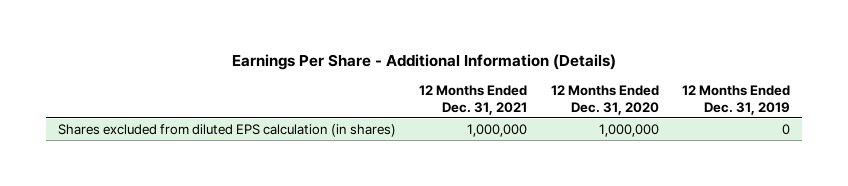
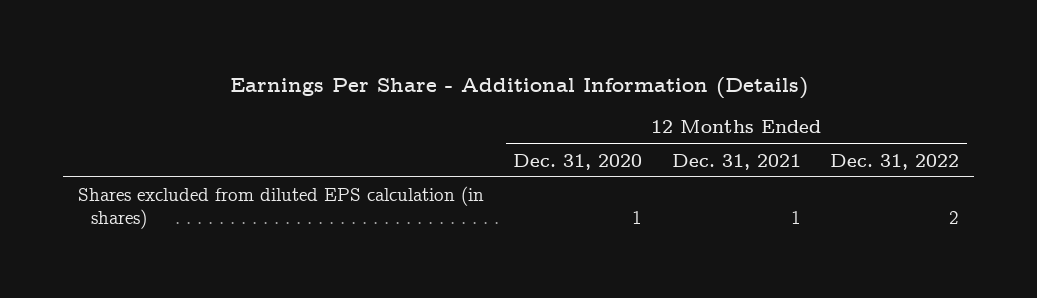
- | 12 Months Ended Dec. 31, 2021 | 12 Months Ended Dec. 31, 2020 | 12 Months Ended Dec. 31, 2019
+ | 12 Months Ended Dec. 31, 2020 | 12 Months Ended Dec. 31, 2021 | 12 Months Ended Dec. 31, 2022
- Shares excluded from diluted EPS calculation (in shares) | 1,000,000 | 1,000,000 | 0
+ Shares excluded from diluted EPS calculation (in shares) | 1 | 1 | 2

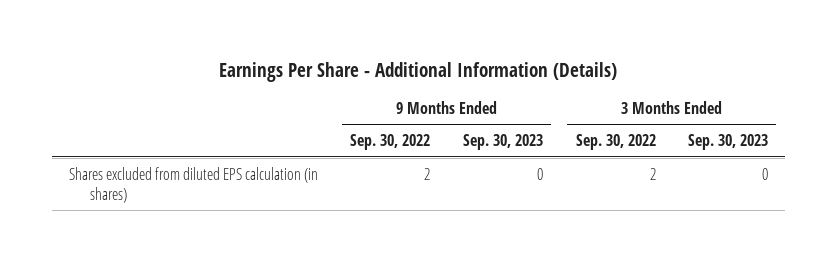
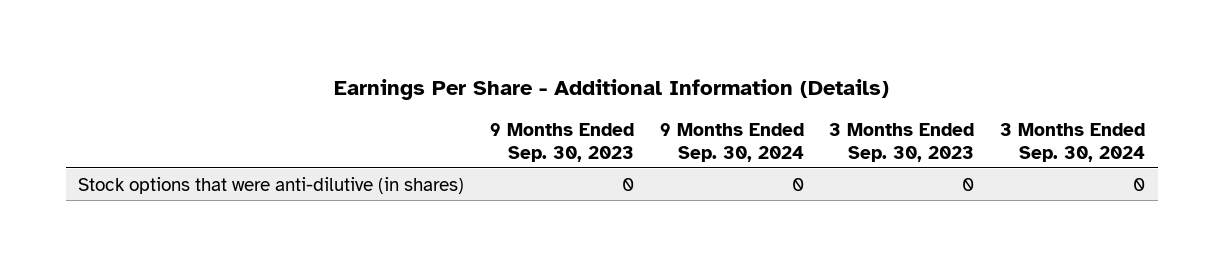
- | 9 Months Ended Sep. 30, 2022 | 9 Months Ended Sep. 30, 2023 | 3 Months Ended Sep. 30, 2022 | 3 Months Ended Sep. 30, 2023
+ | 9 Months Ended Sep. 30, 2023 | 9 Months Ended Sep. 30, 2024 | 3 Months Ended Sep. 30, 2023 | 3 Months Ended Sep. 30, 2024
- Shares excluded from diluted EPS calculation (in shares) | 2 | 0 | 2 | 0
+ Stock options that were anti-dilutive (in shares) | 0 | 0 | 0 | 0

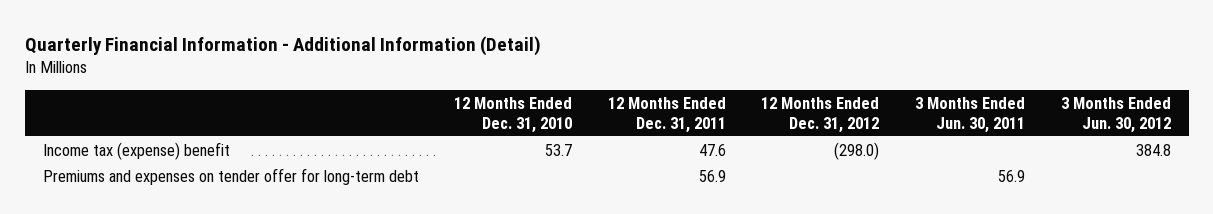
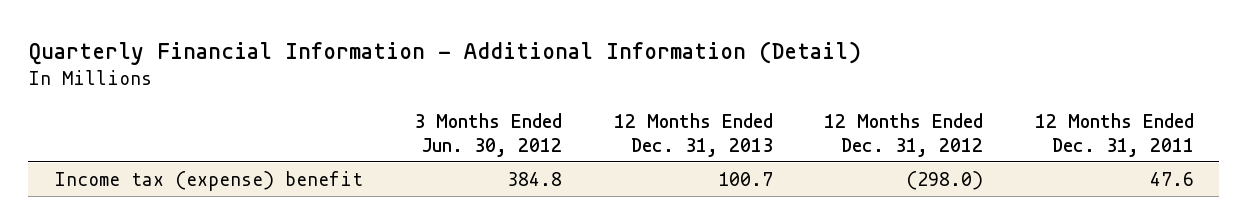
- | 12 Months Ended Dec. 31, 2010 | 12 Months Ended Dec. 31, 2011 | 12 Months Ended Dec. 31, 2012 | 3 Months Ended Jun. 30, 2011 | 3 Months Ended Jun. 30, 2012
+ | 3 Months Ended Jun. 30, 2012 | 12 Months Ended Dec. 31, 2013 | 12 Months Ended Dec. 31, 2012 | 12 Months Ended Dec. 31, 2011
- Premiums and expenses on tender offer for long-term debt | | 56.9 | | 56.9 |

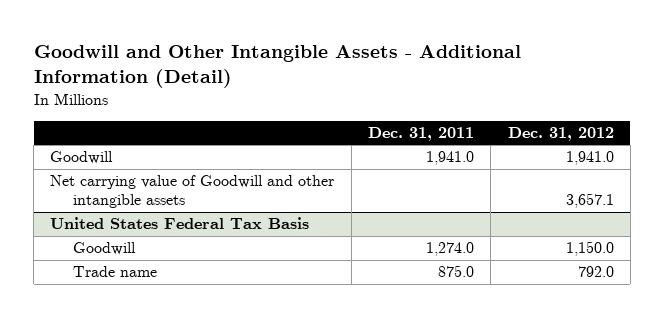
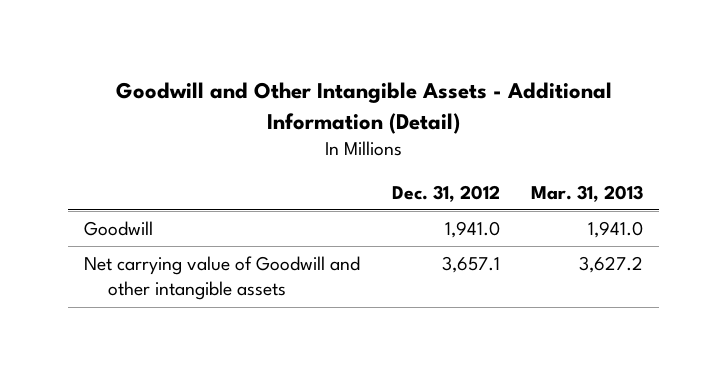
- | Dec. 31, 2011 | Dec. 31, 2012
+ | Dec. 31, 2012 | Mar. 31, 2013
- United States Federal Tax Basis
- Goodwill | 1,274.0 | 1,150.0
- Trade name | 875.0 | 792.0

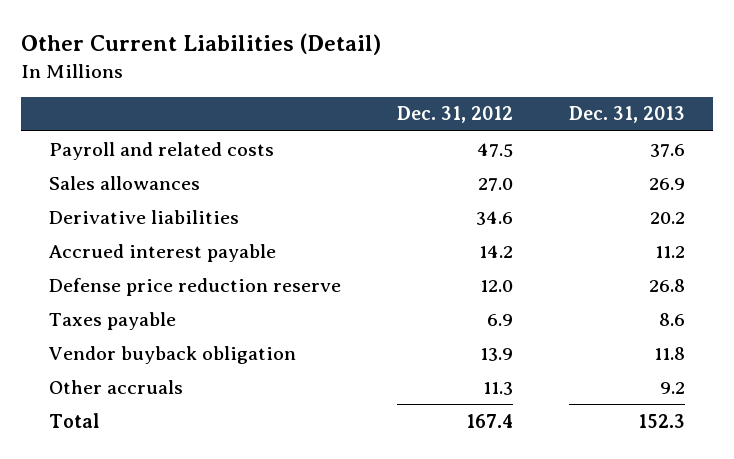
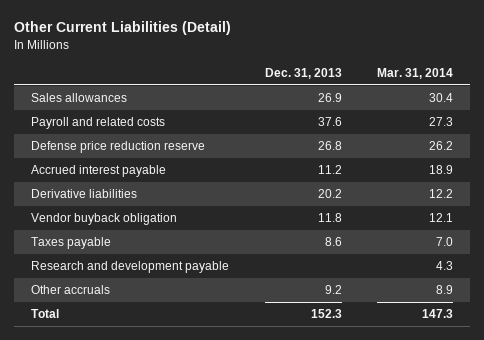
- | Dec. 31, 2012 | Dec. 31, 2013
+ | Dec. 31, 2013 | Mar. 31, 2014
moved down: Payroll and related costs | 37.6 | 27.3
moved down: Accrued interest payable | 11.2 | 18.9
moved down: Derivative liabilities | 20.2 | 12.2
moved down: Taxes payable | 8.6 | 7.0
+ Research and development payable | | 4.3

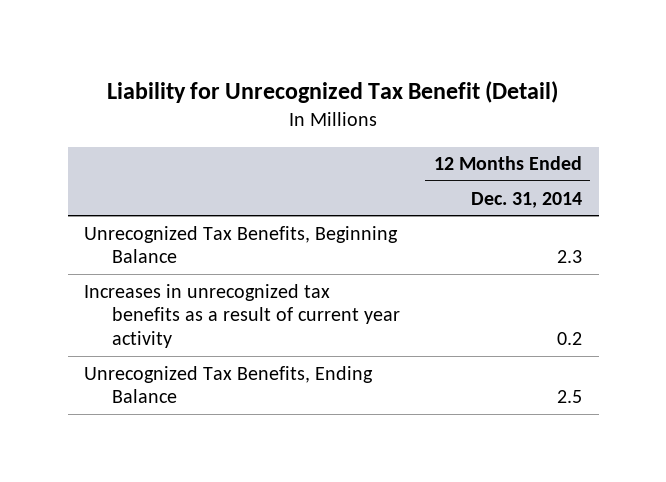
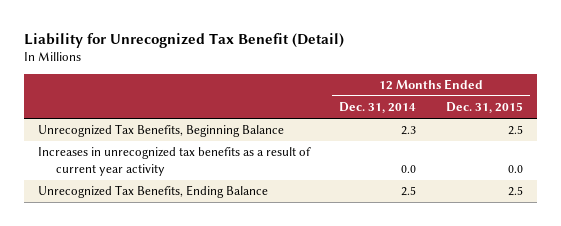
- | 12 Months Ended Dec. 31, 2014
+ | 12 Months Ended Dec. 31, 2014 | 12 Months Ended Dec. 31, 2015
- Increases in unrecognized tax benefits as a result of current year activity | 0.2
+ Increases in unrecognized tax benefits as a result of current year activity | 0.0 | 0.0

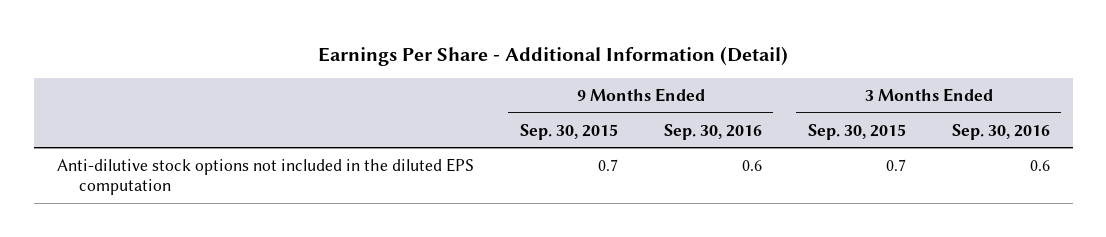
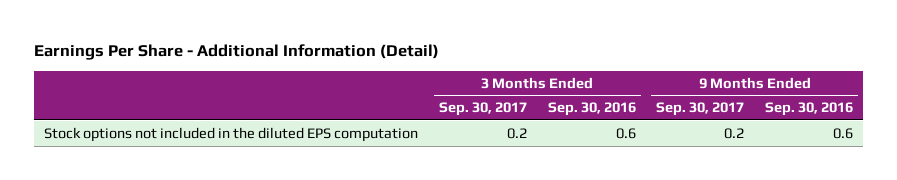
- | 9 Months Ended Sep. 30, 2015 | 9 Months Ended Sep. 30, 2016 | 3 Months Ended Sep. 30, 2015 | 3 Months Ended Sep. 30, 2016
+ | 3 Months Ended Sep. 30, 2017 | 3 Months Ended Sep. 30, 2016 | 9 Months Ended Sep. 30, 2017 | 9 Months Ended Sep. 30, 2016
- Anti-dilutive stock options not included in the diluted EPS computation | 0.7 | 0.6 | 0.7 | 0.6
+ Stock options not included in the diluted EPS computation | 0.2 | 0.6 | 0.2 | 0.6

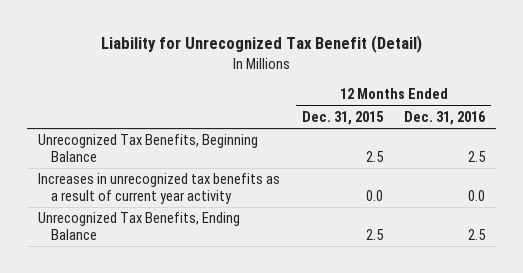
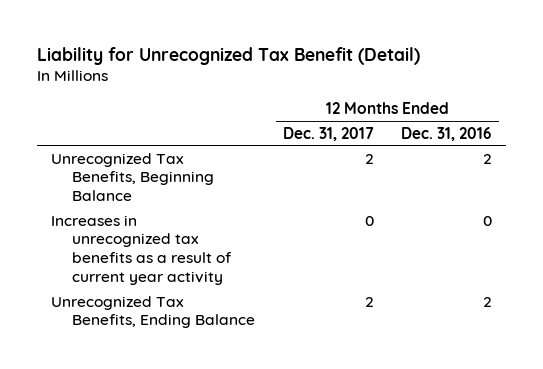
- | 12 Months Ended Dec. 31, 2015 | 12 Months Ended Dec. 31, 2016
+ | 12 Months Ended Dec. 31, 2017 | 12 Months Ended Dec. 31, 2016
- Unrecognized Tax Benefits, Beginning Balance | 2.5 | 2.5
- Increases in unrecognized tax benefits as a result of current year activity | 0.0 | 0.0
- Unrecognized Tax Benefits, Ending Balance | 2.5 | 2.5
+ Unrecognized Tax Benefits, Beginning Balance | 2 | 2
+ Increases in unrecognized tax benefits as a result of current year activity | 0 | 0
+ Unrecognized Tax Benefits, Ending Balance | 2 | 2

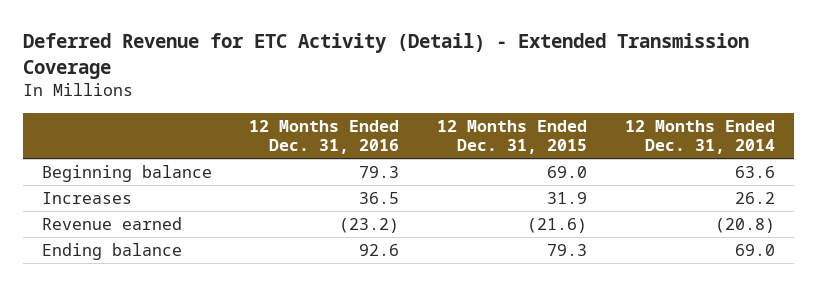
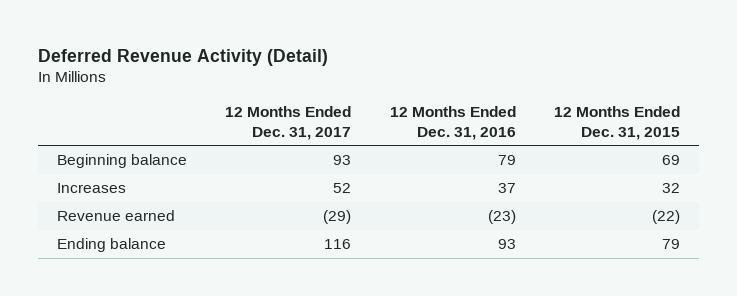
- Deferred Revenue for ETC Activity (Detail) - Extended Transmission Coverage
+ Deferred Revenue Activity (Detail)
- | 12 Months Ended Dec. 31, 2016 | 12 Months Ended Dec. 31, 2015 | 12 Months Ended Dec. 31, 2014
+ | 12 Months Ended Dec. 31, 2017 | 12 Months Ended Dec. 31, 2016 | 12 Months Ended Dec. 31, 2015
- Beginning balance | 79.3 | 69.0 | 63.6
- Increases | 36.5 | 31.9 | 26.2
- Revenue earned | (23.2) | (21.6) | (20.8)
- Ending balance | 92.6 | 79.3 | 69.0
+ Beginning balance | 93 | 79 | 69
+ Increases | 52 | 37 | 32
+ Revenue earned | (29) | (23) | (22)
+ Ending balance | 116 | 93 | 79

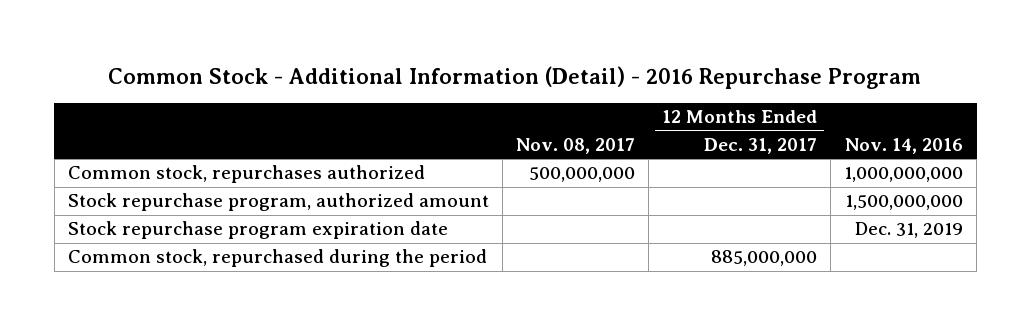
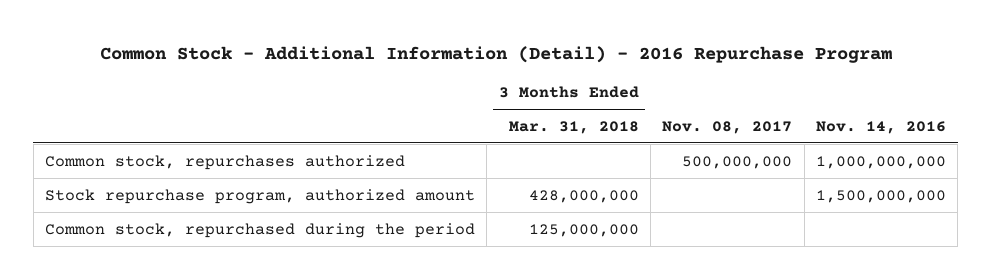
- | Nov. 08, 2017 | 12 Months Ended Dec. 31, 2017 | Nov. 14, 2016
+ | 3 Months Ended Mar. 31, 2018 | Nov. 08, 2017 | Nov. 14, 2016
- Stock repurchase program expiration date | | | Dec. 31, 2019

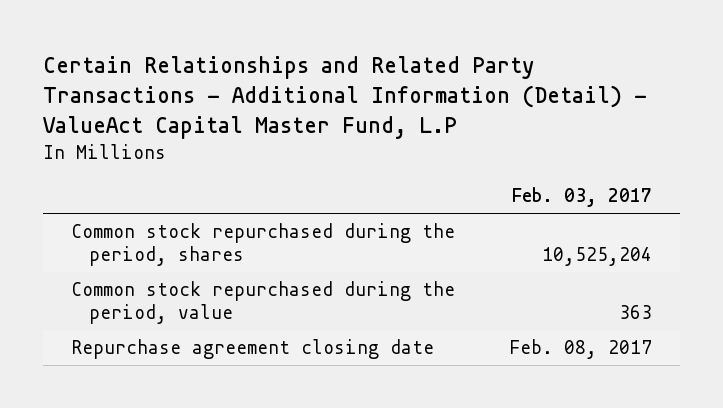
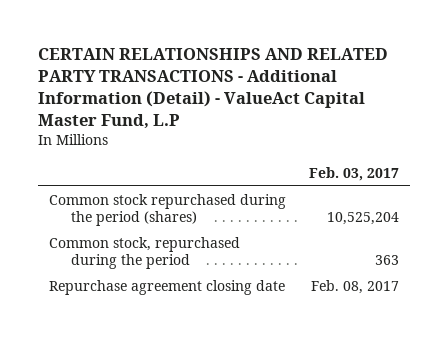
- Certain Relationships and Related Party Transactions - Additional Information (Detail) - ValueAct Capital Master Fund, L.P
+ CERTAIN RELATIONSHIPS AND RELATED PARTY TRANSACTIONS - Additional Information (Detail) - ValueAct Capital Master Fund, L.P
- Common stock repurchased during the period, shares | 10,525,204
- Common stock repurchased during the period, value | 363
+ Common stock repurchased during the period (shares) | 10,525,204
+ Common stock, repurchased during the period | 363

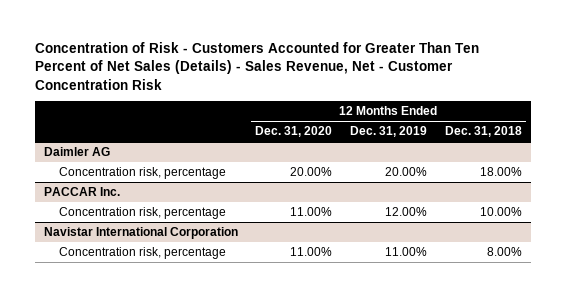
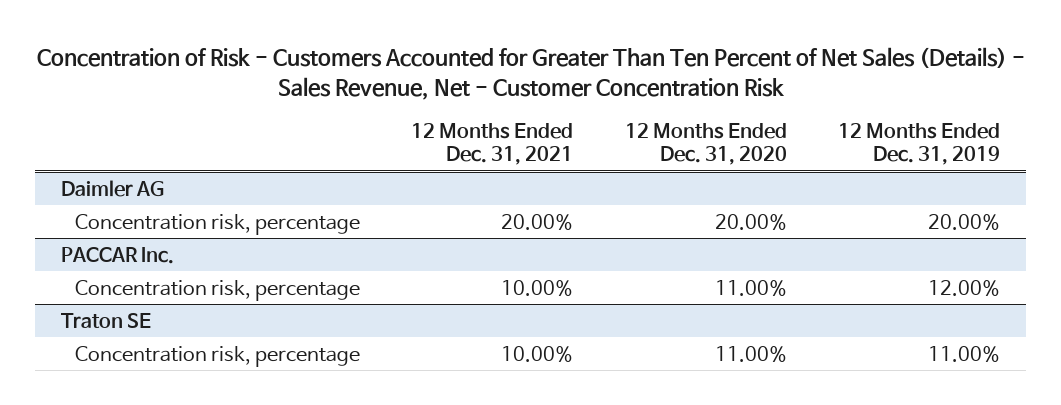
- | 12 Months Ended Dec. 31, 2020 | 12 Months Ended Dec. 31, 2019 | 12 Months Ended Dec. 31, 2018
+ | 12 Months Ended Dec. 31, 2021 | 12 Months Ended Dec. 31, 2020 | 12 Months Ended Dec. 31, 2019
- Navistar International Corporation
+ Traton SE

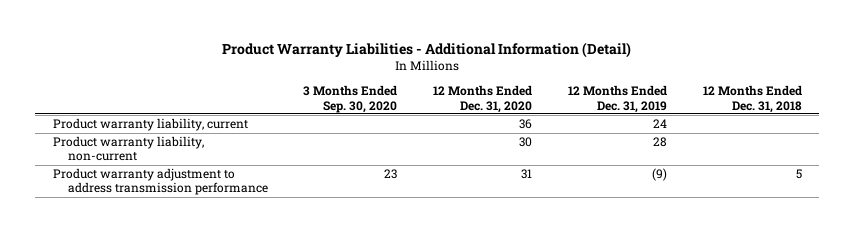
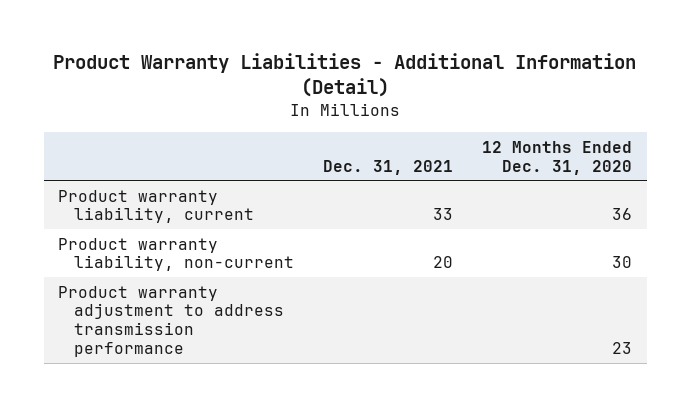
- | 3 Months Ended Sep. 30, 2020 | 12 Months Ended Dec. 31, 2020 | 12 Months Ended Dec. 31, 2019 | 12 Months Ended Dec. 31, 2018
+ | Dec. 31, 2021 | 12 Months Ended Dec. 31, 2020
- Product warranty adjustment to address transmission performance | 23 | 31 | (9) | 5
+ Product warranty adjustment to address transmission performance | | 23

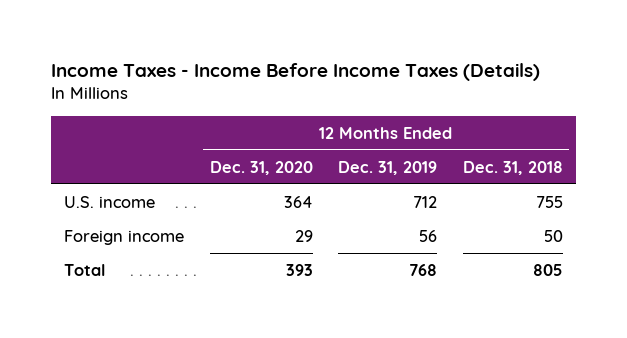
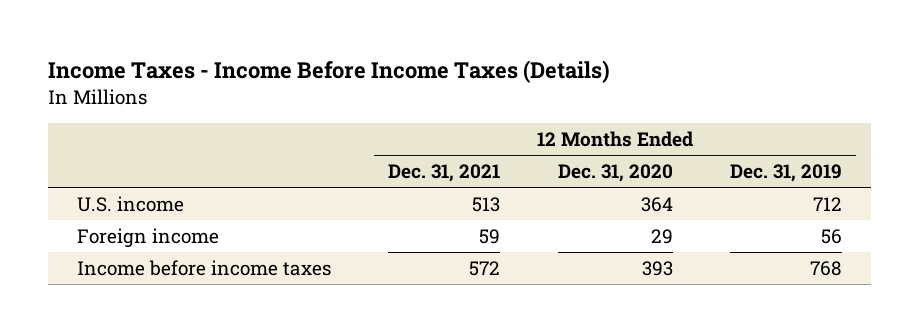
- | 12 Months Ended Dec. 31, 2020 | 12 Months Ended Dec. 31, 2019 | 12 Months Ended Dec. 31, 2018
+ | 12 Months Ended Dec. 31, 2021 | 12 Months Ended Dec. 31, 2020 | 12 Months Ended Dec. 31, 2019
- Total | 393 | 768 | 805
+ Income before income taxes | 572 | 393 | 768

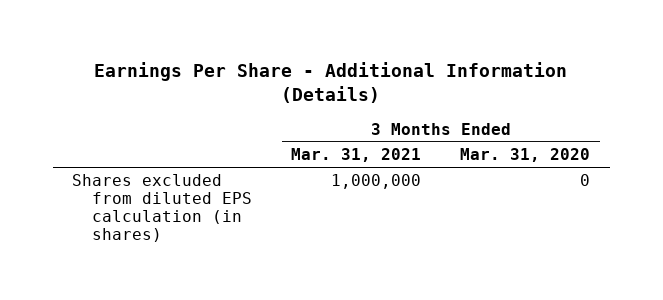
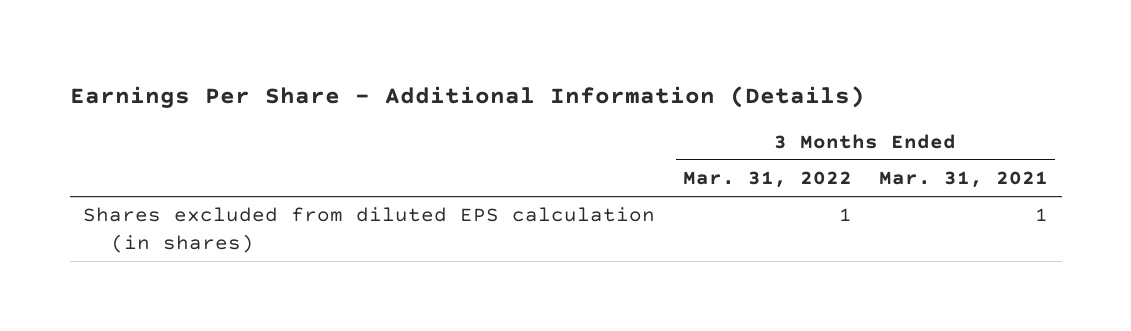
- | 3 Months Ended Mar. 31, 2021 | 3 Months Ended Mar. 31, 2020
+ | 3 Months Ended Mar. 31, 2022 | 3 Months Ended Mar. 31, 2021
- Shares excluded from diluted EPS calculation (in shares) | 1,000,000 | 0
+ Shares excluded from diluted EPS calculation (in shares) | 1 | 1

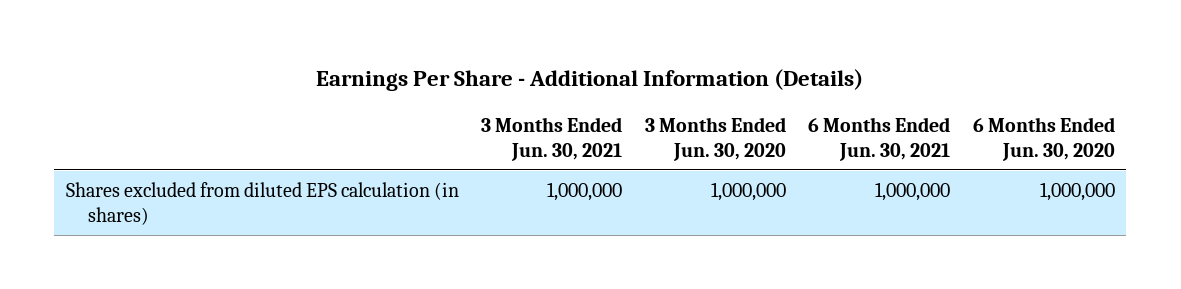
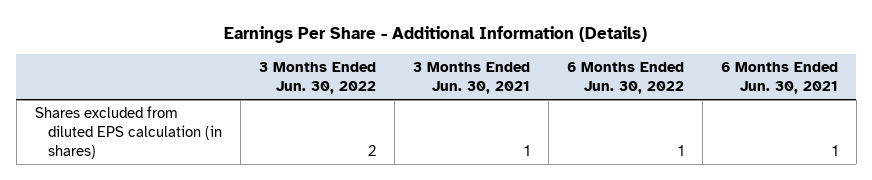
- | 3 Months Ended Jun. 30, 2021 | 3 Months Ended Jun. 30, 2020 | 6 Months Ended Jun. 30, 2021 | 6 Months Ended Jun. 30, 2020
+ | 3 Months Ended Jun. 30, 2022 | 3 Months Ended Jun. 30, 2021 | 6 Months Ended Jun. 30, 2022 | 6 Months Ended Jun. 30, 2021
- Shares excluded from diluted EPS calculation (in shares) | 1,000,000 | 1,000,000 | 1,000,000 | 1,000,000
+ Shares excluded from diluted EPS calculation (in shares) | 2 | 1 | 1 | 1

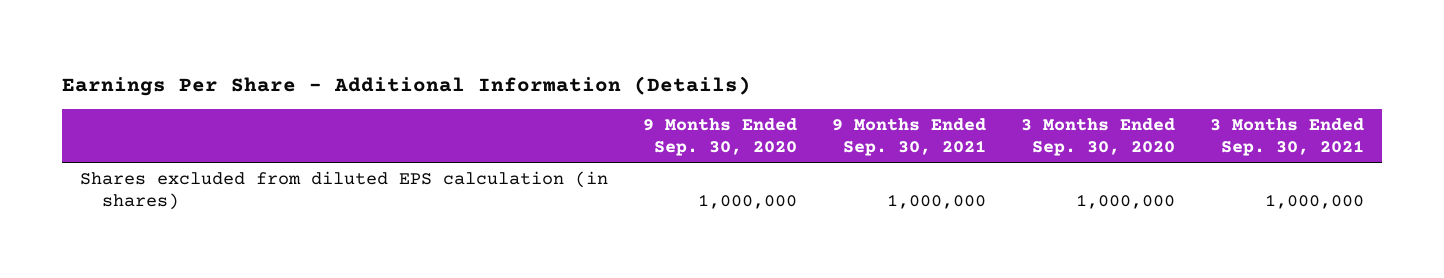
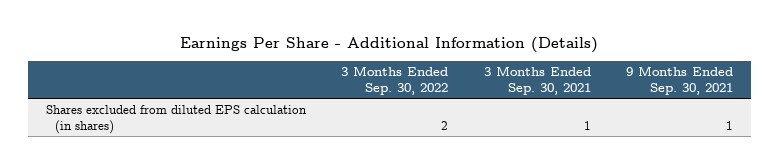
- | 9 Months Ended Sep. 30, 2020 | 9 Months Ended Sep. 30, 2021 | 3 Months Ended Sep. 30, 2020 | 3 Months Ended Sep. 30, 2021
+ | 3 Months Ended Sep. 30, 2022 | 3 Months Ended Sep. 30, 2021 | 9 Months Ended Sep. 30, 2021
- Shares excluded from diluted EPS calculation (in shares) | 1,000,000 | 1,000,000 | 1,000,000 | 1,000,000
+ Shares excluded from diluted EPS calculation (in shares) | 2 | 1 | 1

